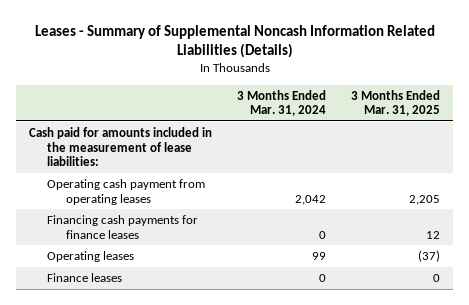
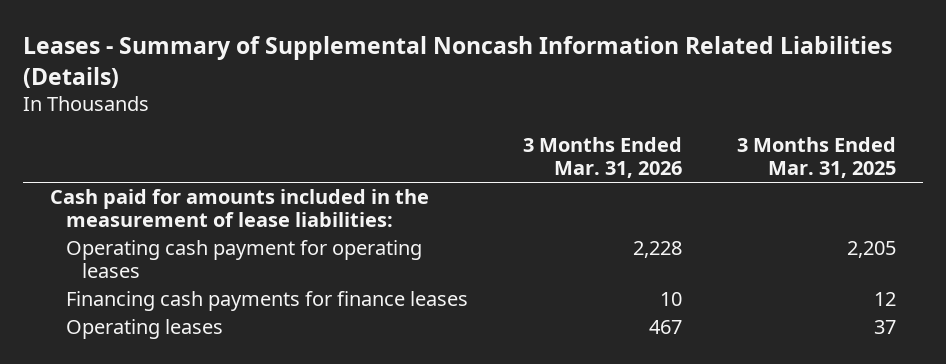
- | 3 Months Ended Mar. 31, 2024 | 3 Months Ended Mar. 31, 2025
+ | 3 Months Ended Mar. 31, 2026 | 3 Months Ended Mar. 31, 2025
- Operating cash payment from operating leases | 2,042 | 2,205
+ Operating cash payment for operating leases | 2,228 | 2,205
- Operating leases | 99 | (37)
- Finance leases | 0 | 0
+ Operating leases | 467 | 37

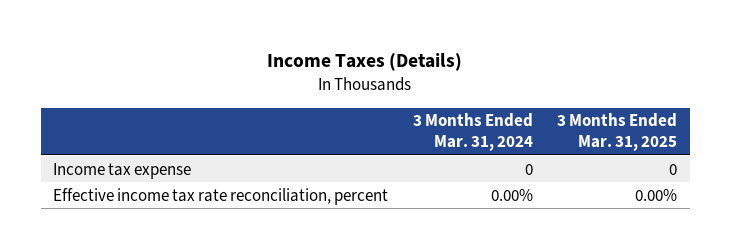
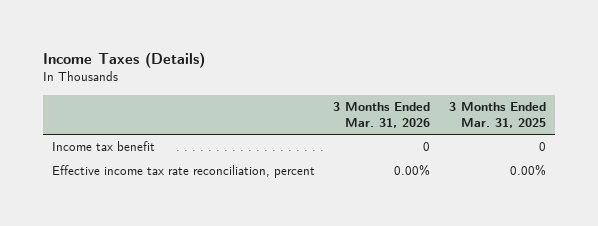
- | 3 Months Ended Mar. 31, 2024 | 3 Months Ended Mar. 31, 2025
+ | 3 Months Ended Mar. 31, 2026 | 3 Months Ended Mar. 31, 2025
- Income tax expense | 0 | 0
+ Income tax benefit | 0 | 0

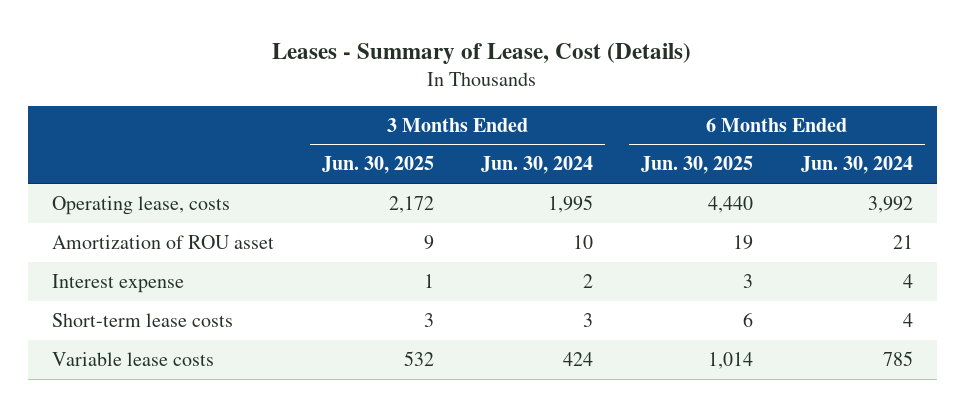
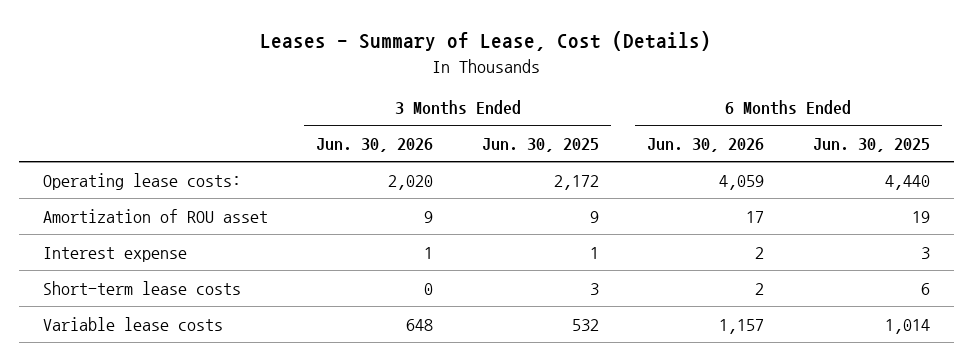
- | 3 Months Ended Jun. 30, 2025 | 3 Months Ended Jun. 30, 2024 | 6 Months Ended Jun. 30, 2025 | 6 Months Ended Jun. 30, 2024
+ | 3 Months Ended Jun. 30, 2026 | 3 Months Ended Jun. 30, 2025 | 6 Months Ended Jun. 30, 2026 | 6 Months Ended Jun. 30, 2025
- Operating lease, costs | 2,172 | 1,995 | 4,440 | 3,992
+ Operating lease costs: | 2,020 | 2,172 | 4,059 | 4,440

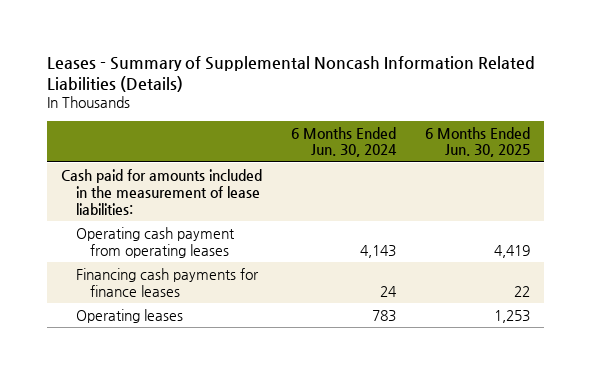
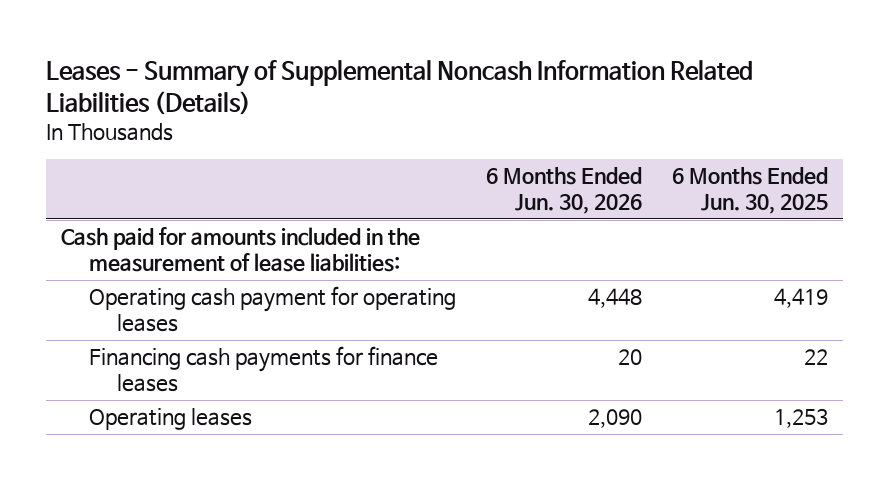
- | 6 Months Ended Jun. 30, 2024 | 6 Months Ended Jun. 30, 2025
+ | 6 Months Ended Jun. 30, 2026 | 6 Months Ended Jun. 30, 2025
- Operating cash payment from operating leases | 4,143 | 4,419
+ Operating cash payment for operating leases | 4,448 | 4,419

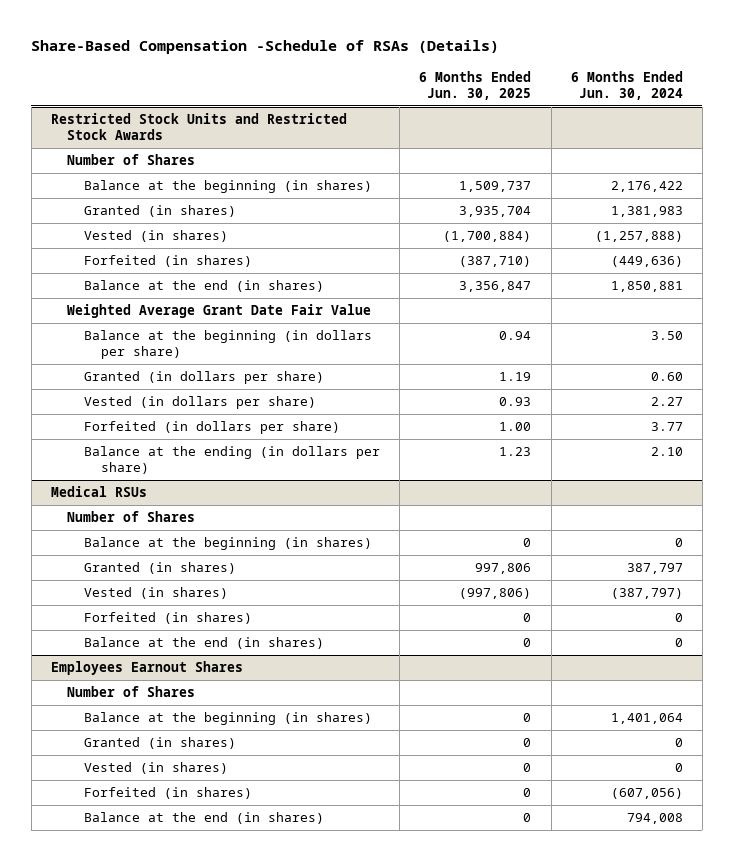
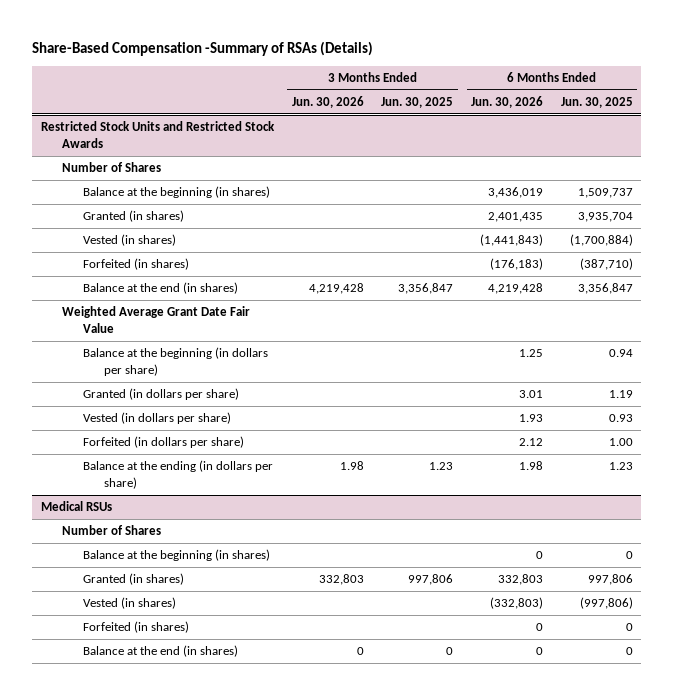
- Share-Based Compensation -Schedule of RSAs (Details)
+ Share-Based Compensation -Summary of RSAs (Details)
- | 6 Months Ended Jun. 30, 2025 | 6 Months Ended Jun. 30, 2024
+ | 3 Months Ended Jun. 30, 2026 | 3 Months Ended Jun. 30, 2025 | 6 Months Ended Jun. 30, 2026 | 6 Months Ended Jun. 30, 2025
- Employees Earnout Shares
- Number of Shares
- Balance at the beginning (in shares) | 0 | 1,401,064
- Granted (in shares) | 0 | 0
- Vested (in shares) | 0 | 0
- Forfeited (in shares) | 0 | (607,056)
- Balance at the end (in shares) | 0 | 794,008

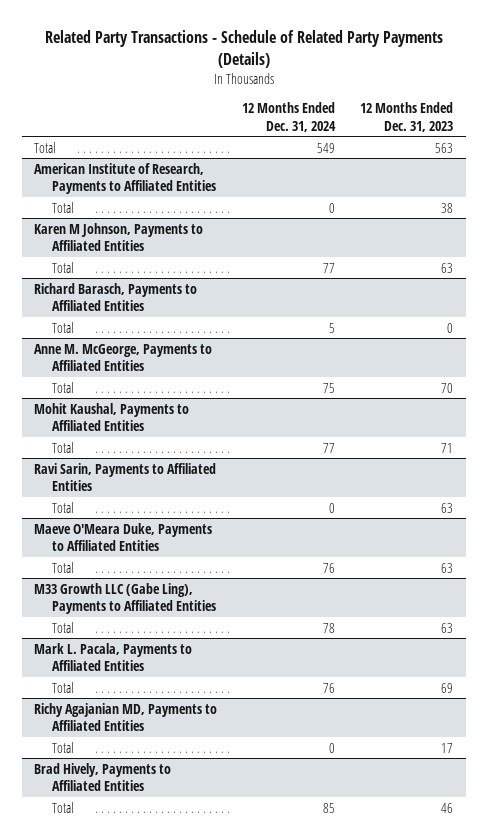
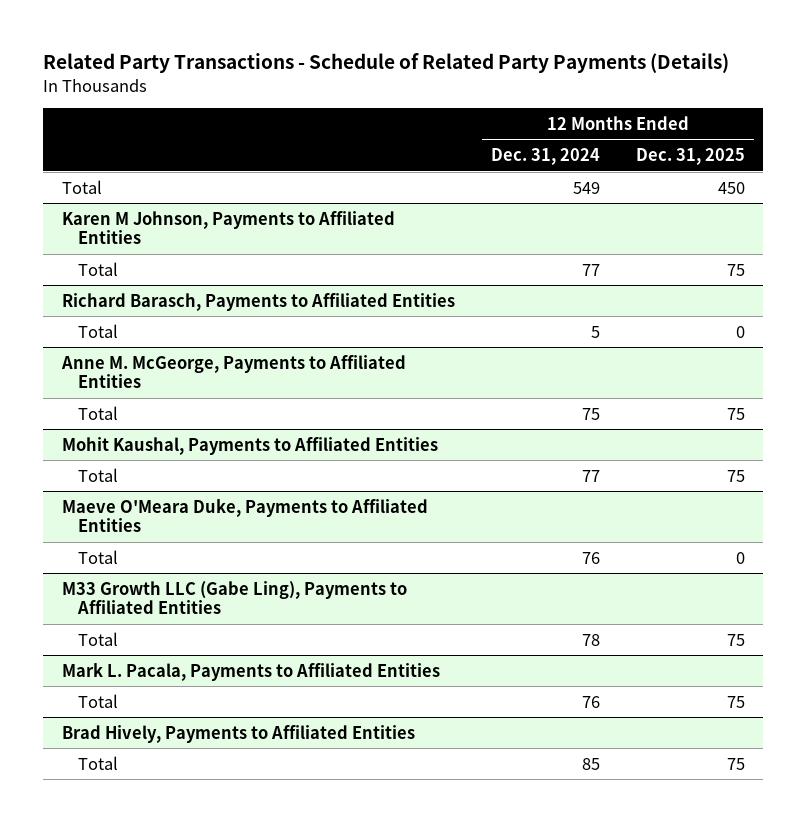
- | 12 Months Ended Dec. 31, 2024 | 12 Months Ended Dec. 31, 2023
+ | 12 Months Ended Dec. 31, 2024 | 12 Months Ended Dec. 31, 2025
- American Institute of Research, Payments to Affiliated Entities
- Total | 0 | 38
- Ravi Sarin, Payments to Affiliated Entities
- Total | 0 | 63
- Richy Agajanian MD, Payments to Affiliated Entities
- Total | 0 | 17

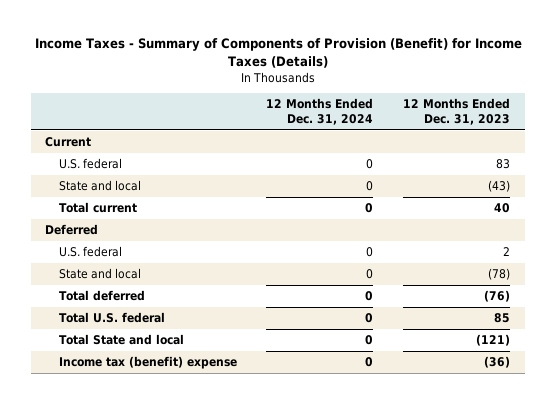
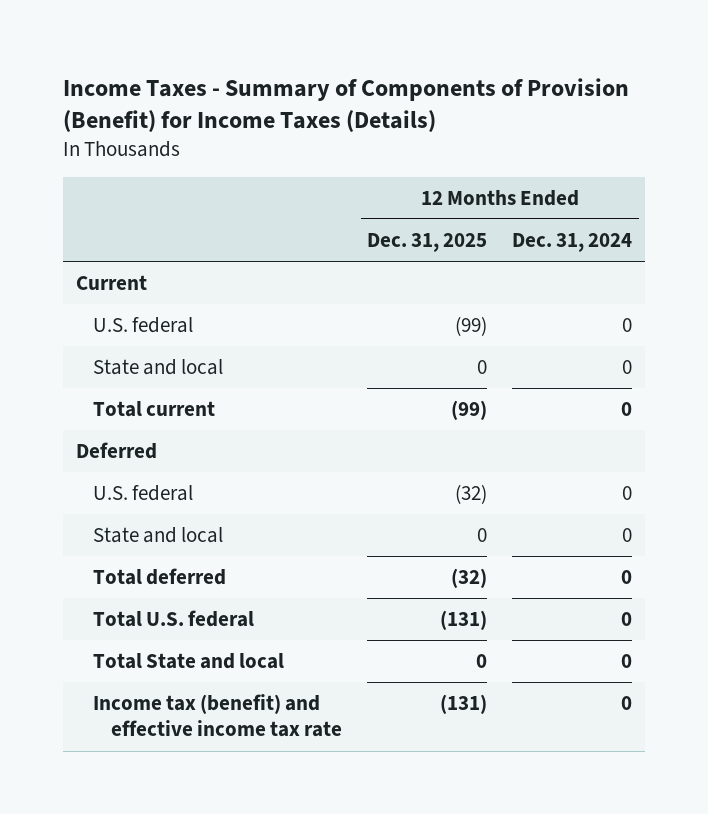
- | 12 Months Ended Dec. 31, 2024 | 12 Months Ended Dec. 31, 2023
+ | 12 Months Ended Dec. 31, 2025 | 12 Months Ended Dec. 31, 2024
- Income tax (benefit) expense | 0 | (36)
+ Income tax (benefit) and effective income tax rate | (131) | 0

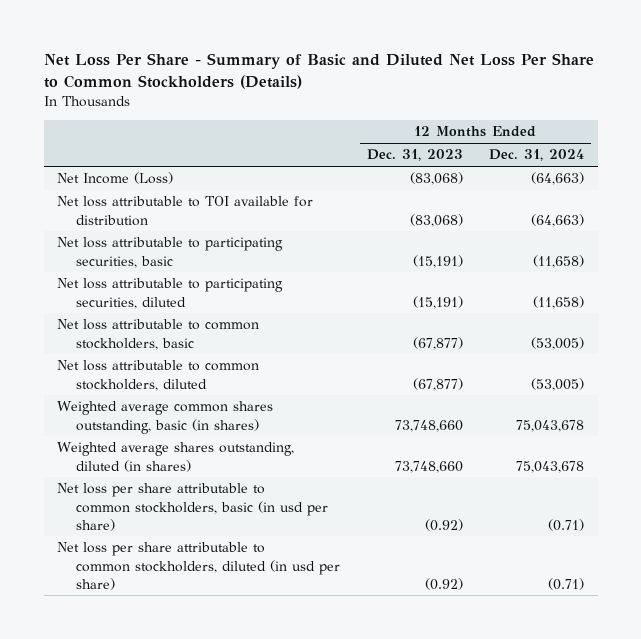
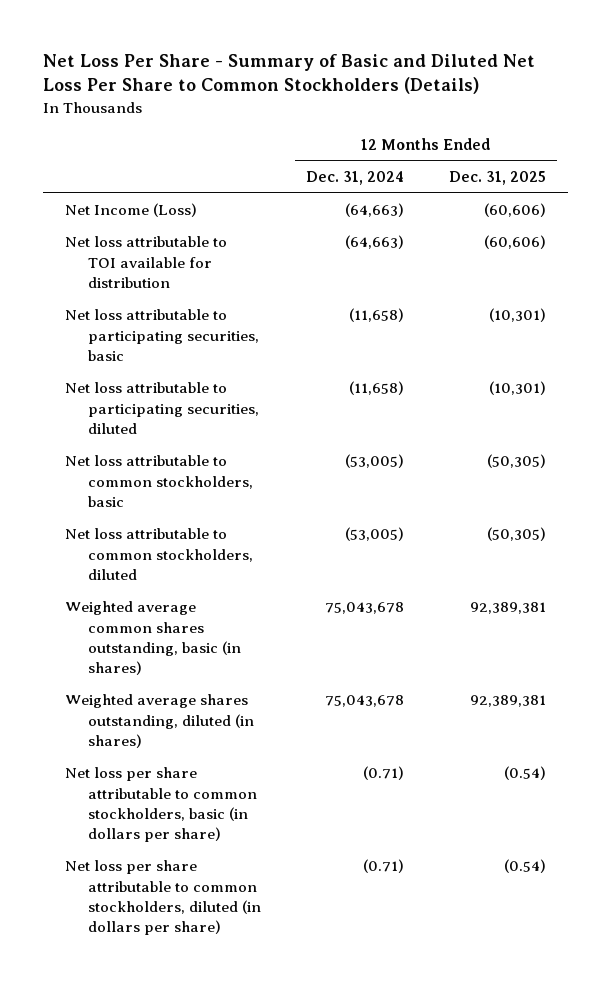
- | 12 Months Ended Dec. 31, 2023 | 12 Months Ended Dec. 31, 2024
+ | 12 Months Ended Dec. 31, 2024 | 12 Months Ended Dec. 31, 2025
- Net loss per share attributable to common stockholders, basic (in usd per share) | (0.92) | (0.71)
- Net loss per share attributable to common stockholders, diluted (in usd per share) | (0.92) | (0.71)
+ Net loss per share attributable to common stockholders, basic (in dollars per share) | (0.71) | (0.54)
+ Net loss per share attributable to common stockholders, diluted (in dollars per share) | (0.71) | (0.54)

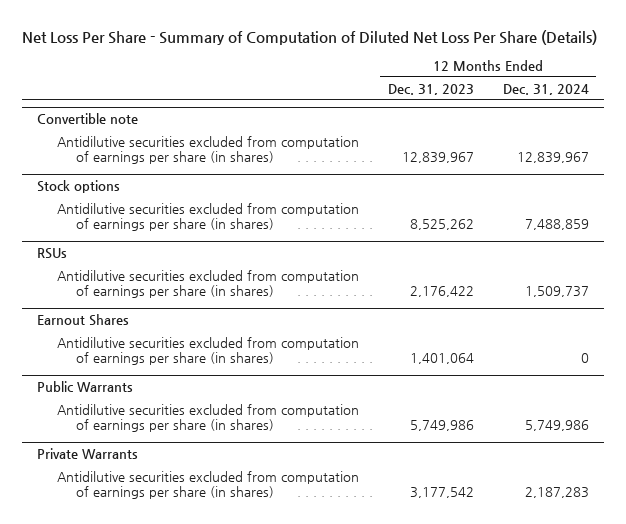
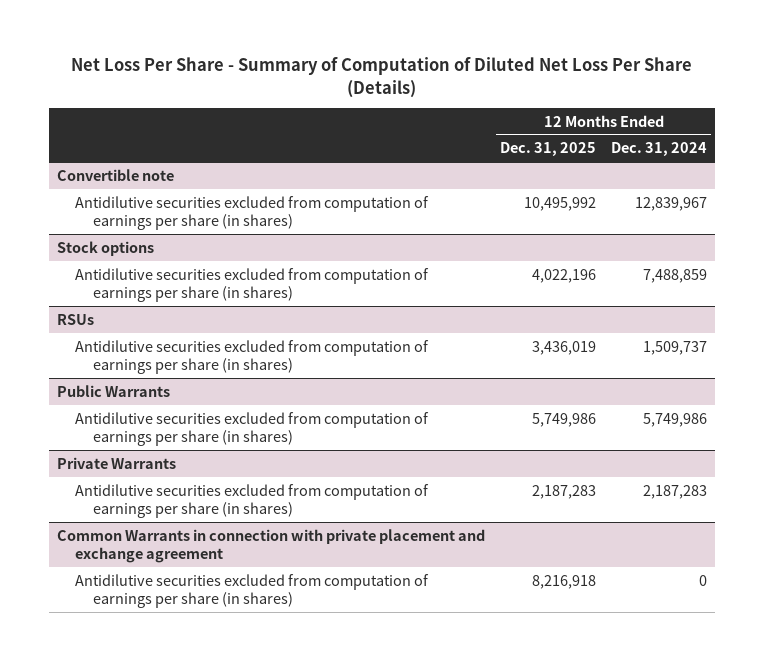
- | 12 Months Ended Dec. 31, 2023 | 12 Months Ended Dec. 31, 2024
+ | 12 Months Ended Dec. 31, 2025 | 12 Months Ended Dec. 31, 2024
- Earnout Shares
- Antidilutive securities excluded from computation of earnings per share (in shares) | 1,401,064 | 0
+ Common Warrants in connection with private placement and exchange agreement
+ Antidilutive securities excluded from computation of earnings per share (in shares) | 8,216,918 | 0

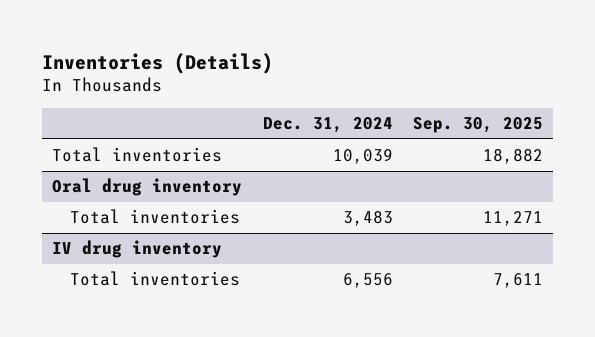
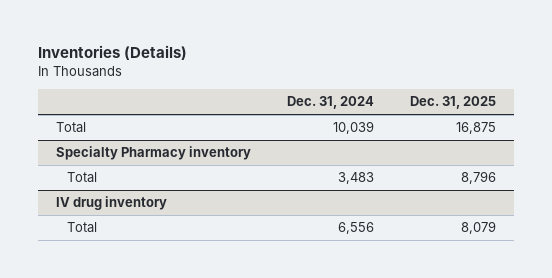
- | Dec. 31, 2024 | Sep. 30, 2025
+ | Dec. 31, 2024 | Dec. 31, 2025
- Total inventories | 10,039 | 18,882
- Oral drug inventory
- Total inventories | 3,483 | 11,271
+ Total | 10,039 | 16,875
+ Specialty Pharmacy inventory
+ Total | 3,483 | 8,796
@ IV drug inventory
- Total inventories | 6,556 | 7,611
+ Total | 6,556 | 8,079

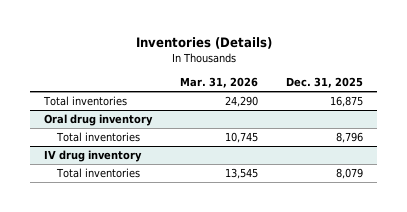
- | Dec. 31, 2024 | Dec. 31, 2025
+ | Mar. 31, 2026 | Dec. 31, 2025
- Total | 10,039 | 16,875
- Specialty Pharmacy inventory
- Total | 3,483 | 8,796
+ Total inventories | 24,290 | 16,875
+ Oral drug inventory
+ Total inventories | 10,745 | 8,796
@ IV drug inventory
- Total | 6,556 | 8,079
+ Total inventories | 13,545 | 8,079

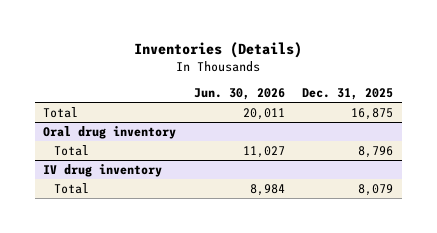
- | Mar. 31, 2026 | Dec. 31, 2025
+ | Jun. 30, 2026 | Dec. 31, 2025
- Total inventories | 24,290 | 16,875
+ Total | 20,011 | 16,875
@ Oral drug inventory
- Total inventories | 10,745 | 8,796
+ Total | 11,027 | 8,796
@ IV drug inventory
- Total inventories | 13,545 | 8,079
+ Total | 8,984 | 8,079

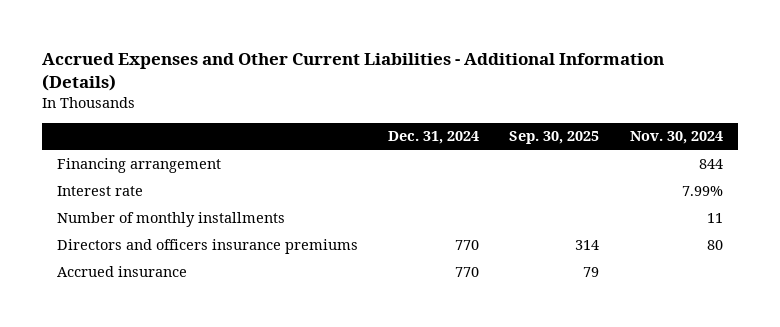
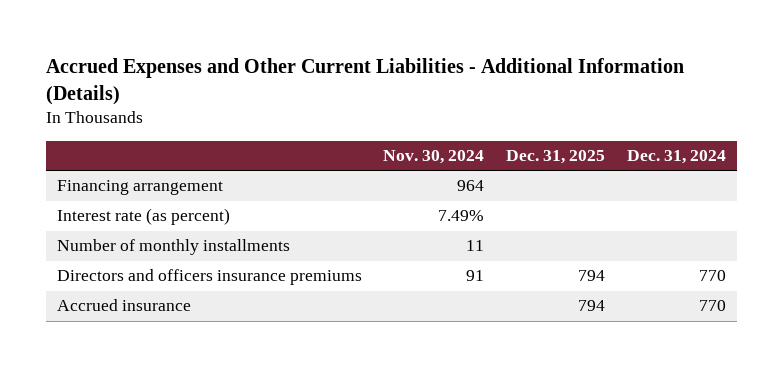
- | Dec. 31, 2024 | Sep. 30, 2025 | Nov. 30, 2024
+ | Nov. 30, 2024 | Dec. 31, 2025 | Dec. 31, 2024
- Financing arrangement | | | 844
- Interest rate | | | 7.99%
+ Financing arrangement | 964 | |
+ Interest rate (as percent) | 7.49% | |
- Directors and officers insurance premiums | 770 | 314 | 80
+ Directors and officers insurance premiums | 91 | 794 | 770

